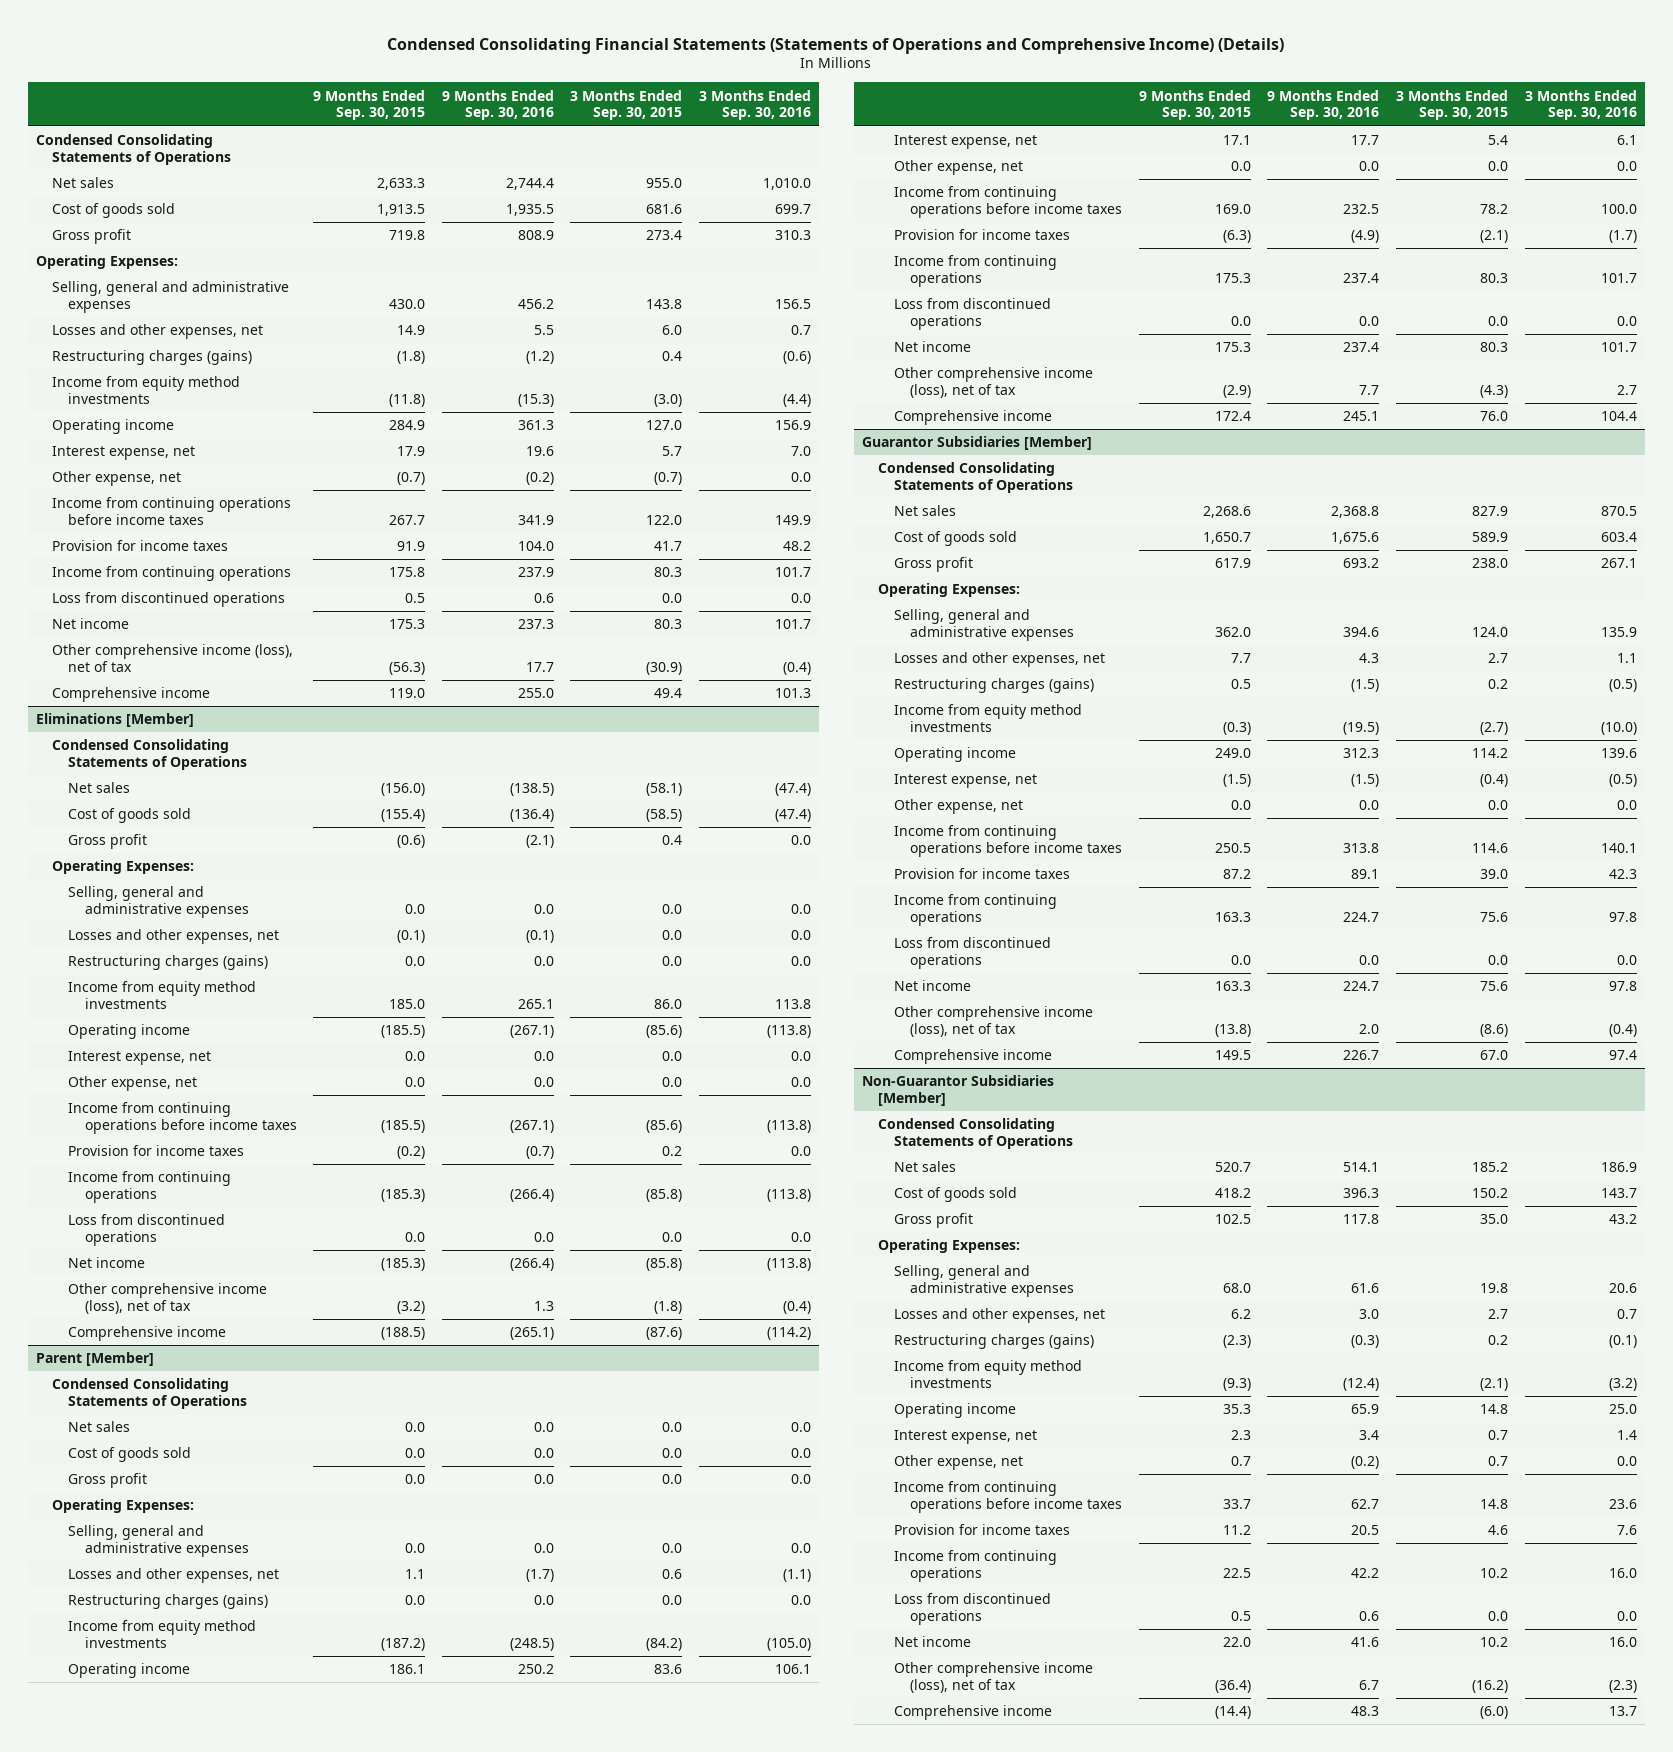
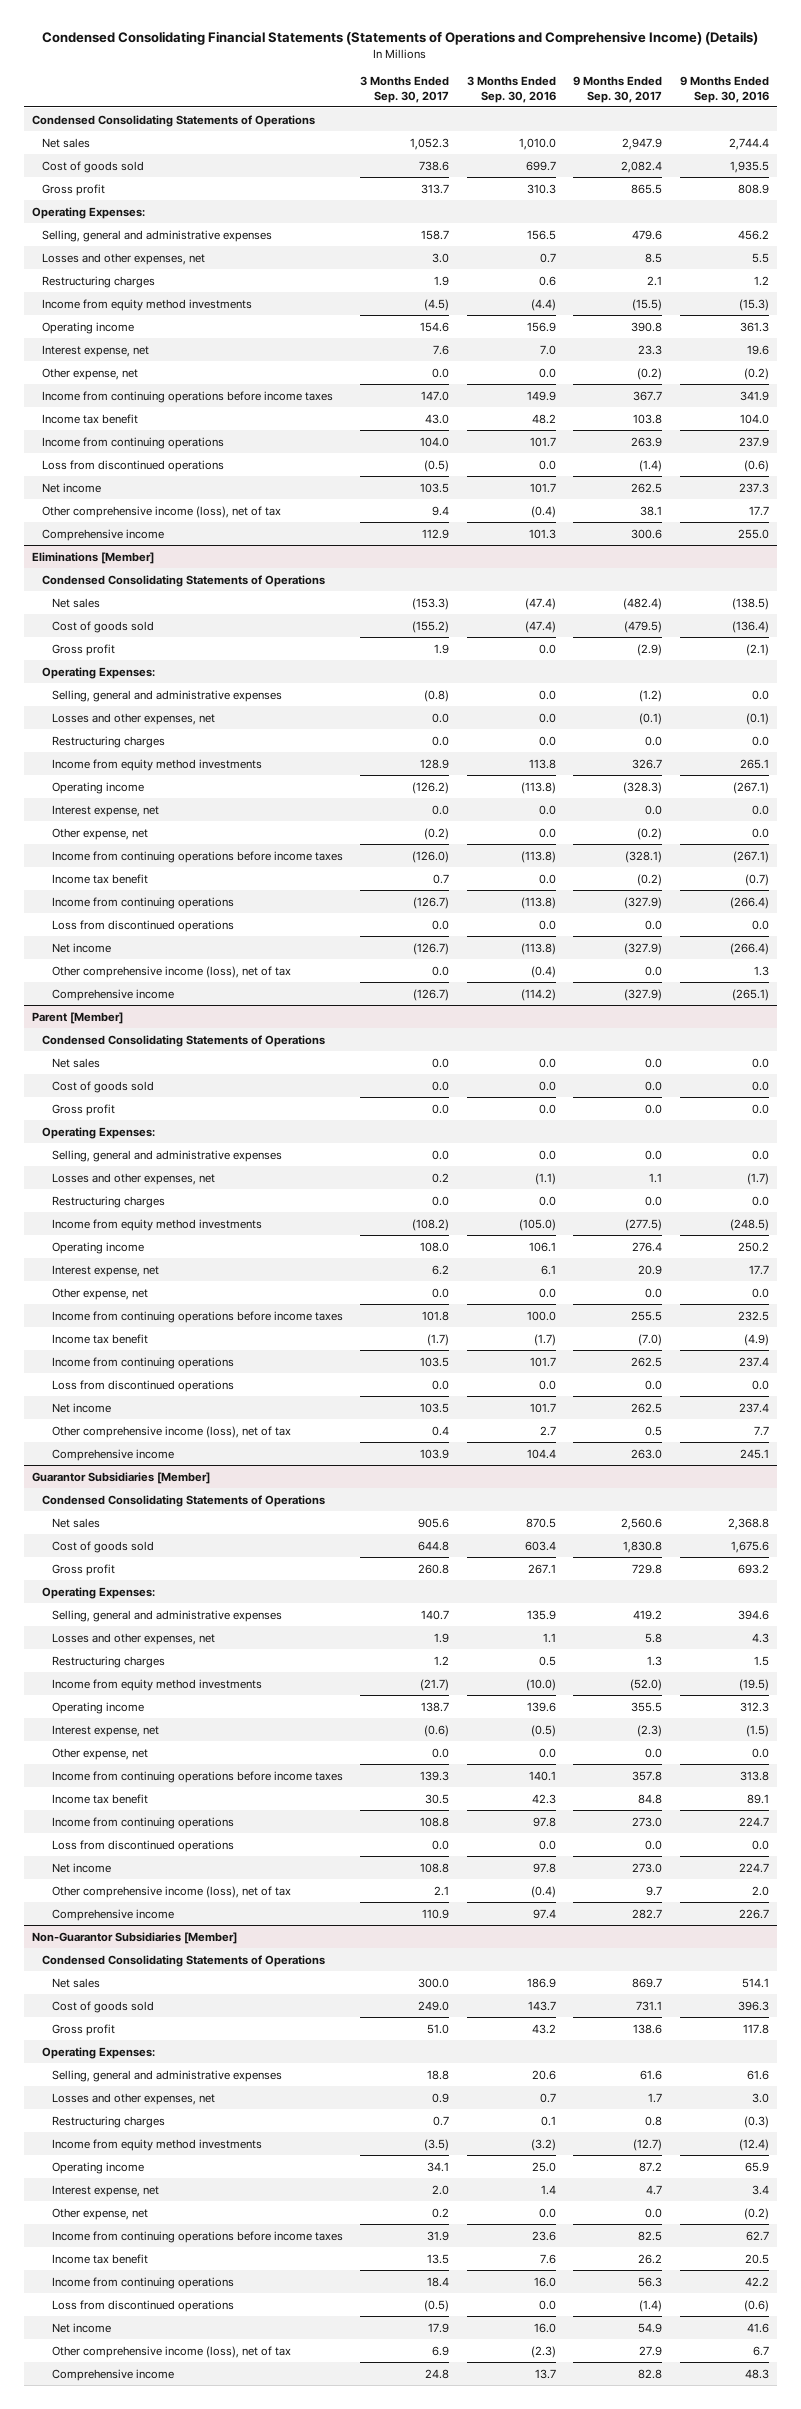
- | 9 Months Ended Sep. 30, 2015 | 9 Months Ended Sep. 30, 2016 | 3 Months Ended Sep. 30, 2015 | 3 Months Ended Sep. 30, 2016
+ | 3 Months Ended Sep. 30, 2017 | 3 Months Ended Sep. 30, 2016 | 9 Months Ended Sep. 30, 2017 | 9 Months Ended Sep. 30, 2016
- Restructuring charges (gains) | (1.8) | (1.2) | 0.4 | (0.6)
+ Restructuring charges | 1.9 | 0.6 | 2.1 | 1.2
- Provision for income taxes | 91.9 | 104.0 | 41.7 | 48.2
+ Income tax benefit | 43.0 | 48.2 | 103.8 | 104.0
- Loss from discontinued operations | 0.5 | 0.6 | 0.0 | 0.0
+ Loss from discontinued operations | (0.5) | 0.0 | (1.4) | (0.6)
@ Eliminations [Member]
- Restructuring charges (gains) | 0.0 | 0.0 | 0.0 | 0.0
+ Restructuring charges | 0.0 | 0.0 | 0.0 | 0.0
- Provision for income taxes | (0.2) | (0.7) | 0.2 | 0.0
+ Income tax benefit | 0.7 | 0.0 | (0.2) | (0.7)
@ Parent [Member]
- Restructuring charges (gains) | 0.0 | 0.0 | 0.0 | 0.0
+ Restructuring charges | 0.0 | 0.0 | 0.0 | 0.0
- Provision for income taxes | (6.3) | (4.9) | (2.1) | (1.7)
+ Income tax benefit | (1.7) | (1.7) | (7.0) | (4.9)
@ Guarantor Subsidiaries [Member]
- Restructuring charges (gains) | 0.5 | (1.5) | 0.2 | (0.5)
+ Restructuring charges | 1.2 | 0.5 | 1.3 | 1.5
- Provision for income taxes | 87.2 | 89.1 | 39.0 | 42.3
+ Income tax benefit | 30.5 | 42.3 | 84.8 | 89.1
@ Non-Guarantor Subsidiaries [Member]
- Restructuring charges (gains) | (2.3) | (0.3) | 0.2 | (0.1)
+ Restructuring charges | 0.7 | 0.1 | 0.8 | (0.3)
- Provision for income taxes | 11.2 | 20.5 | 4.6 | 7.6
+ Income tax benefit | 13.5 | 7.6 | 26.2 | 20.5
- Loss from discontinued operations | 0.5 | 0.6 | 0.0 | 0.0
+ Loss from discontinued operations | (0.5) | 0.0 | (1.4) | (0.6)

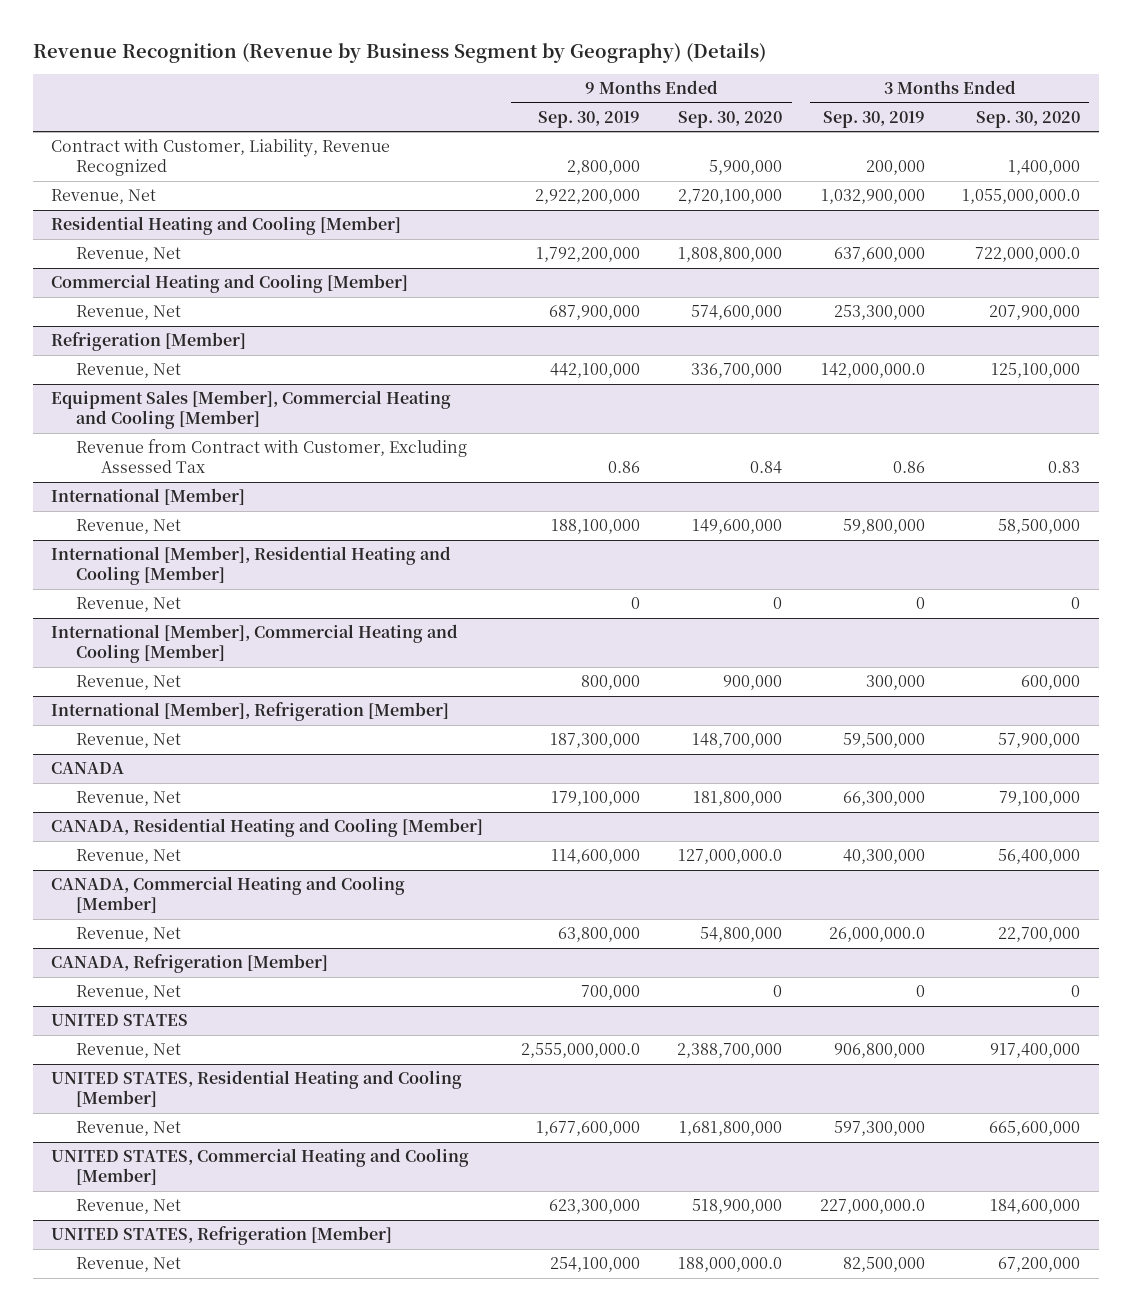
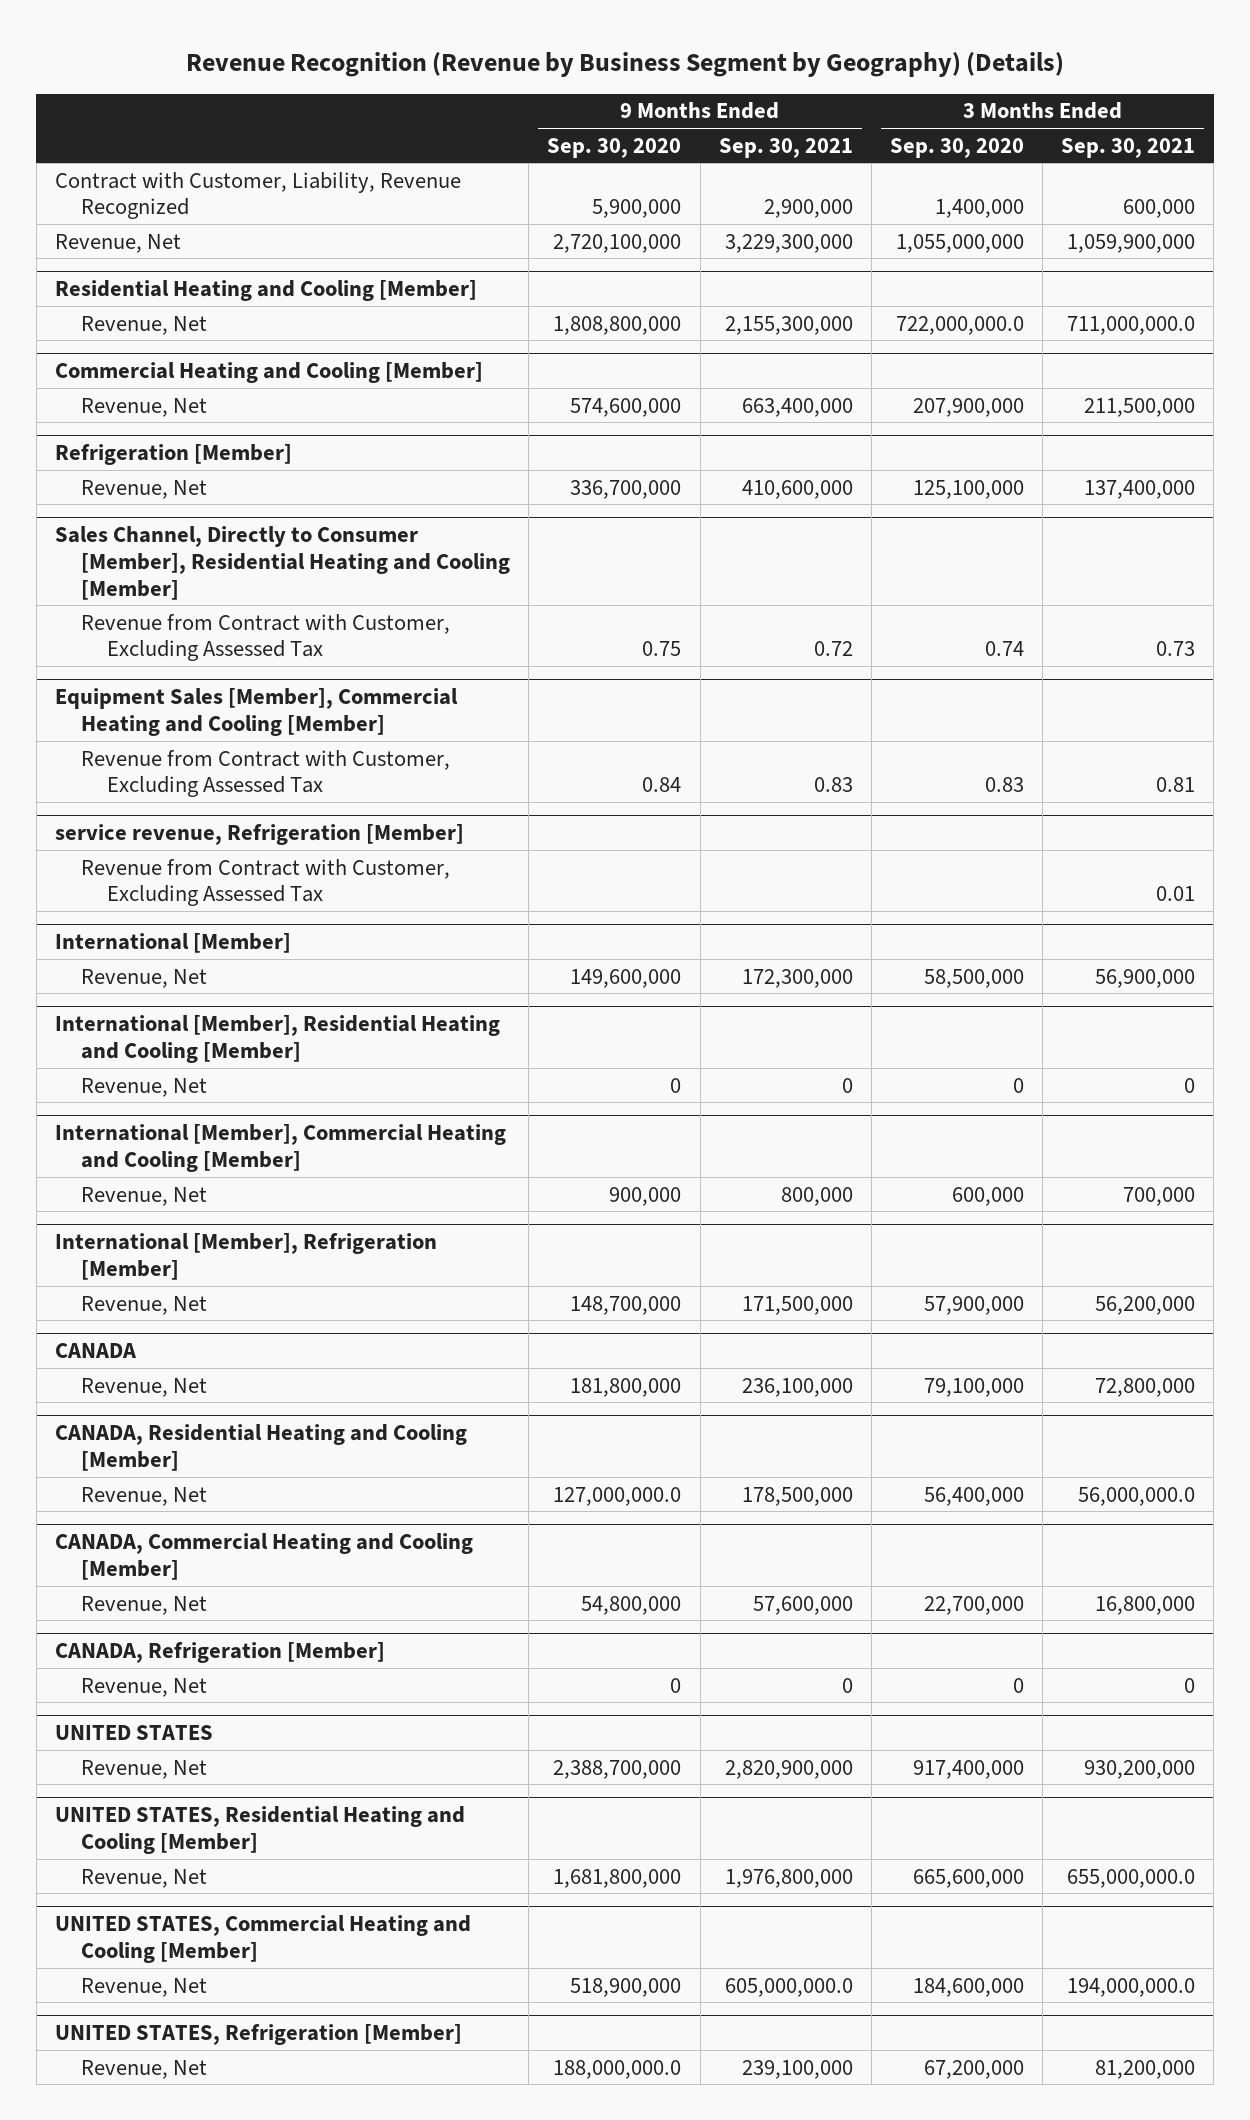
- | 9 Months Ended Sep. 30, 2019 | 9 Months Ended Sep. 30, 2020 | 3 Months Ended Sep. 30, 2019 | 3 Months Ended Sep. 30, 2020
+ | 9 Months Ended Sep. 30, 2020 | 9 Months Ended Sep. 30, 2021 | 3 Months Ended Sep. 30, 2020 | 3 Months Ended Sep. 30, 2021
- Revenue, Net | 2,922,200,000 | 2,720,100,000 | 1,032,900,000 | 1,055,000,000.0
+ Revenue, Net | 2,720,100,000 | 3,229,300,000 | 1,055,000,000 | 1,059,900,000
+ Sales Channel, Directly to Consumer [Member], Residential Heating and Cooling [Member]
+ Revenue from Contract with Customer, Excluding Assessed Tax | 0.75 | 0.72 | 0.74 | 0.73
+ service revenue, Refrigeration [Member]
+ Revenue from Contract with Customer, Excluding Assessed Tax | | | | 0.01

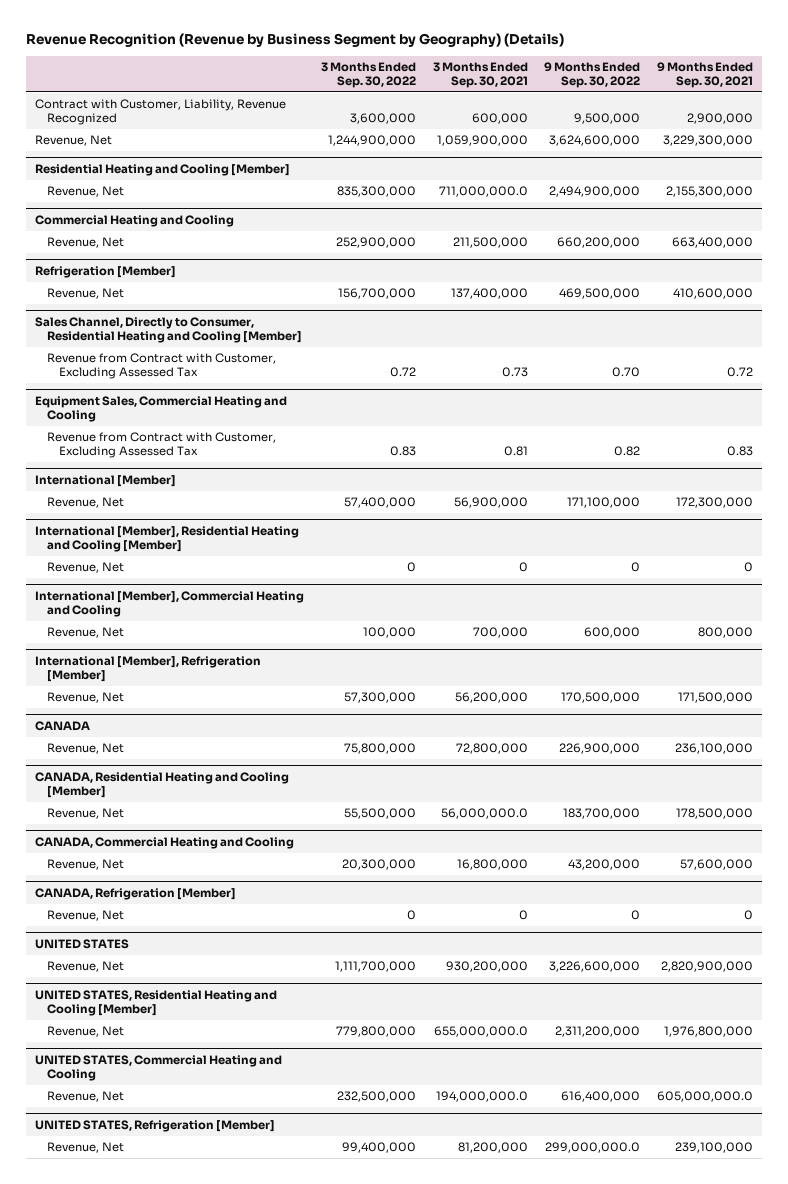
- | 9 Months Ended Sep. 30, 2020 | 9 Months Ended Sep. 30, 2021 | 3 Months Ended Sep. 30, 2020 | 3 Months Ended Sep. 30, 2021
+ | 3 Months Ended Sep. 30, 2022 | 3 Months Ended Sep. 30, 2021 | 9 Months Ended Sep. 30, 2022 | 9 Months Ended Sep. 30, 2021
- Commercial Heating and Cooling [Member]
+ Commercial Heating and Cooling
- Sales Channel, Directly to Consumer [Member], Residential Heating and Cooling [Member]
+ Sales Channel, Directly to Consumer, Residential Heating and Cooling [Member]
- Equipment Sales [Member], Commercial Heating and Cooling [Member]
+ Equipment Sales, Commercial Heating and Cooling
- service revenue, Refrigeration [Member]
- Revenue from Contract with Customer, Excluding Assessed Tax | | | | 0.01
- International [Member], Commercial Heating and Cooling [Member]
+ International [Member], Commercial Heating and Cooling
- CANADA, Commercial Heating and Cooling [Member]
+ CANADA, Commercial Heating and Cooling
- UNITED STATES, Commercial Heating and Cooling [Member]
+ UNITED STATES, Commercial Heating and Cooling

